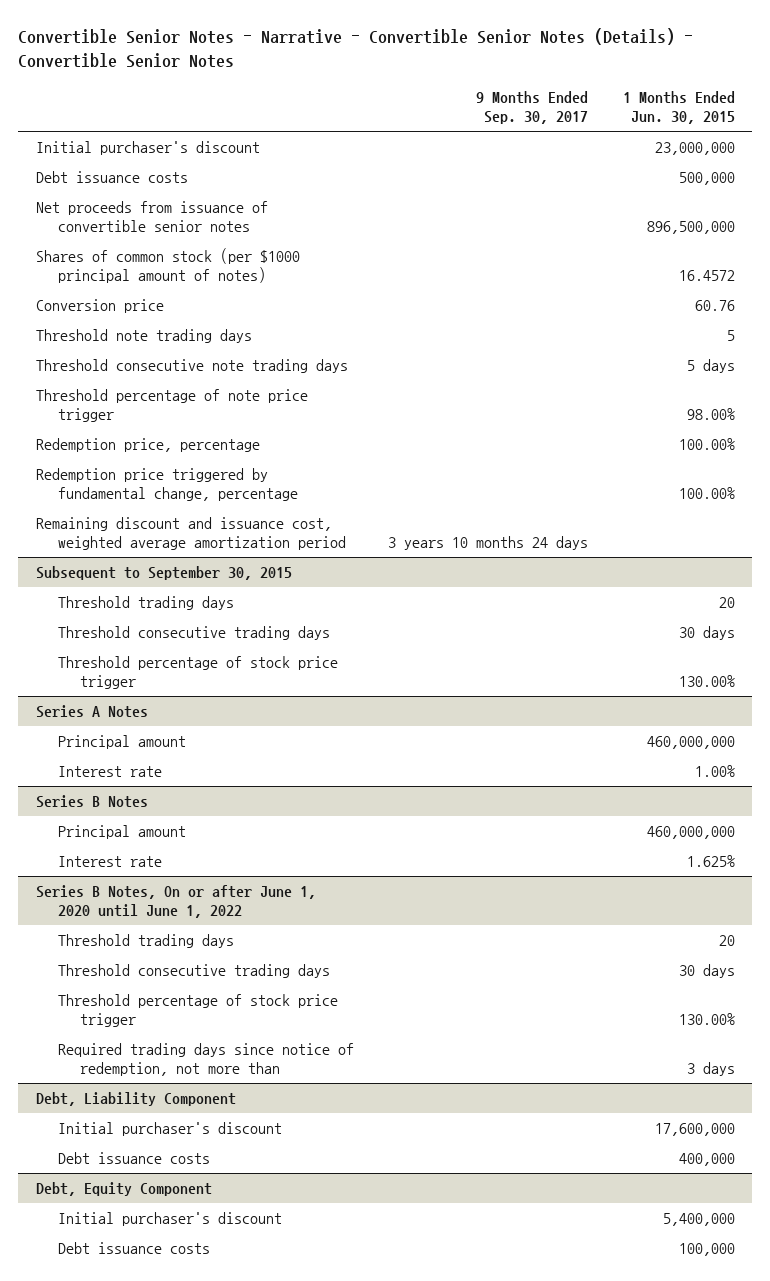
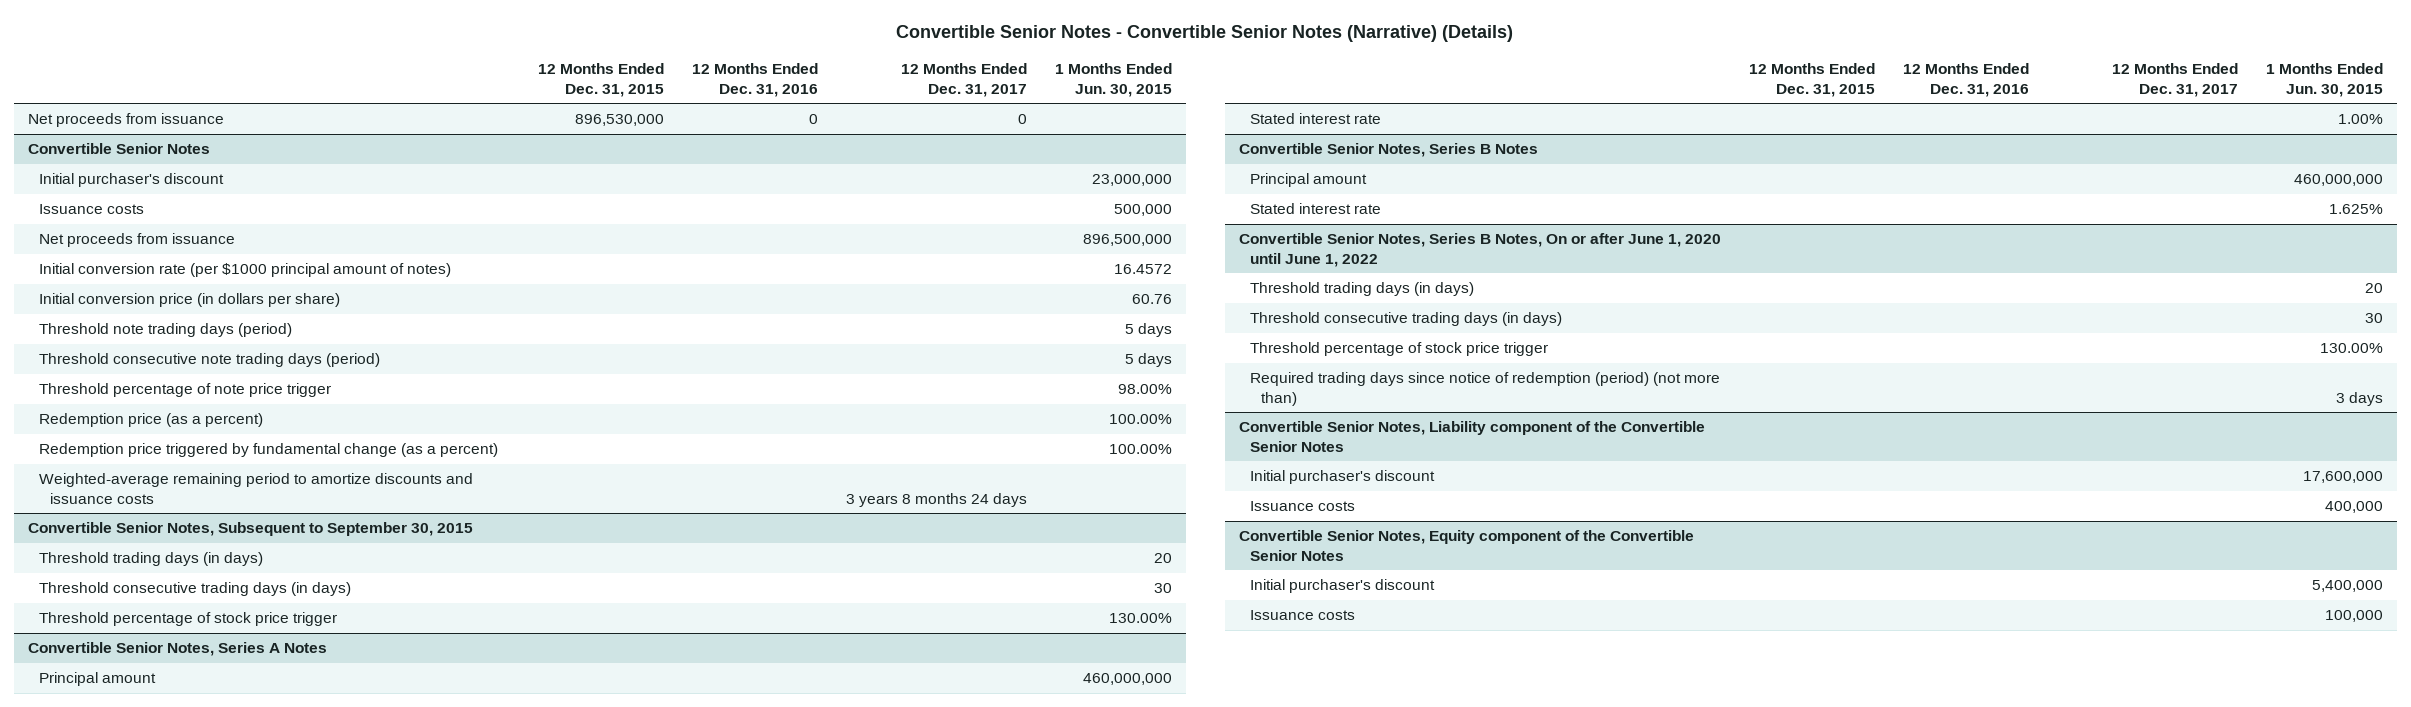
- Convertible Senior Notes - Narrative - Convertible Senior Notes (Details) - Convertible Senior Notes
+ Convertible Senior Notes - Convertible Senior Notes (Narrative) (Details)
- | 9 Months Ended Sep. 30, 2017 | 1 Months Ended Jun. 30, 2015
+ | 12 Months Ended Dec. 31, 2015 | 12 Months Ended Dec. 31, 2016 | 12 Months Ended Dec. 31, 2017 | 1 Months Ended Jun. 30, 2015
+ Net proceeds from issuance | 896,530,000 | 0 | 0 |
+ Convertible Senior Notes
- Debt issuance costs | | 500,000
- Net proceeds from issuance of convertible senior notes | | 896,500,000
- Shares of common stock (per $1000 principal amount of notes) | | 16.4572
- Conversion price | | 60.76
- Threshold note trading days | | 5
- Threshold consecutive note trading days | | 5 days
+ Issuance costs | | | | 500,000
+ Net proceeds from issuance | | | | 896,500,000
+ Initial conversion rate (per $1000 principal amount of notes) | | | | 16.4572
+ Initial conversion price (in dollars per share) | | | | 60.76
+ Threshold note trading days (period) | | | | 5 days
+ Threshold consecutive note trading days (period) | | | | 5 days
- Redemption price, percentage | | 100.00%
- Redemption price triggered by fundamental change, percentage | | 100.00%
- Remaining discount and issuance cost, weighted average amortization period | 3 years 10 months 24 days |
- Subsequent to September 30, 2015
- Threshold trading days | | 20
- Threshold consecutive trading days | | 30 days
+ Redemption price (as a percent) | | | | 100.00%
+ Redemption price triggered by fundamental change (as a percent) | | | | 100.00%
+ Weighted-average remaining period to amortize discounts and issuance costs | | | 3 years 8 months 24 days |
+ Convertible Senior Notes, Subsequent to September 30, 2015
+ Threshold trading days (in days) | | | | 20
+ Threshold consecutive trading days (in days) | | | | 30
- Series A Notes
+ Convertible Senior Notes, Series A Notes
- Interest rate | | 1.00%
- Series B Notes
+ Stated interest rate | | | | 1.00%
+ Convertible Senior Notes, Series B Notes
- Interest rate | | 1.625%
- Series B Notes, On or after June 1, 2020 until June 1, 2022
- Threshold trading days | | 20
- Threshold consecutive trading days | | 30 days
+ Stated interest rate | | | | 1.625%
+ Convertible Senior Notes, Series B Notes, On or after June 1, 2020 until June 1, 2022
+ Threshold trading days (in days) | | | | 20
+ Threshold consecutive trading days (in days) | | | | 30
- Required trading days since notice of redemption, not more than | | 3 days
- Debt, Liability Component
+ Required trading days since notice of redemption (period) (not more than) | | | | 3 days
+ Convertible Senior Notes, Liability component of the Convertible Senior Notes
- Debt issuance costs | | 400,000
- Debt, Equity Component
+ Issuance costs | | | | 400,000
+ Convertible Senior Notes, Equity component of the Convertible Senior Notes
- Debt issuance costs | | 100,000
+ Issuance costs | | | | 100,000

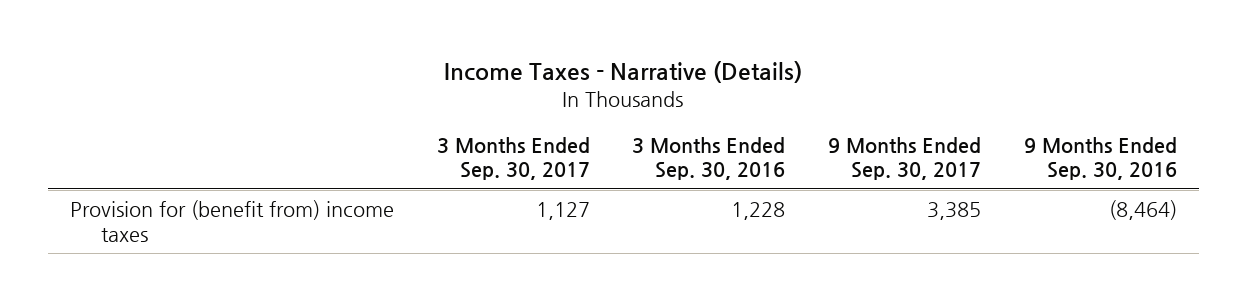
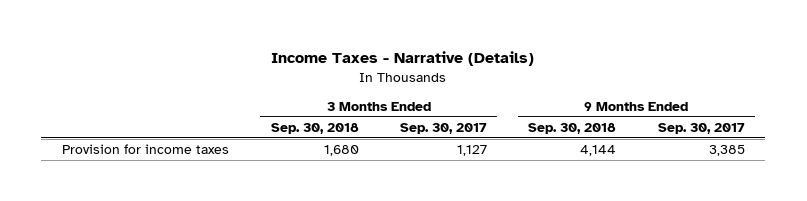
- | 3 Months Ended Sep. 30, 2017 | 3 Months Ended Sep. 30, 2016 | 9 Months Ended Sep. 30, 2017 | 9 Months Ended Sep. 30, 2016
+ | 3 Months Ended Sep. 30, 2018 | 3 Months Ended Sep. 30, 2017 | 9 Months Ended Sep. 30, 2018 | 9 Months Ended Sep. 30, 2017
- Provision for (benefit from) income taxes | 1,127 | 1,228 | 3,385 | (8,464)
+ Provision for income taxes | 1,680 | 1,127 | 4,144 | 3,385

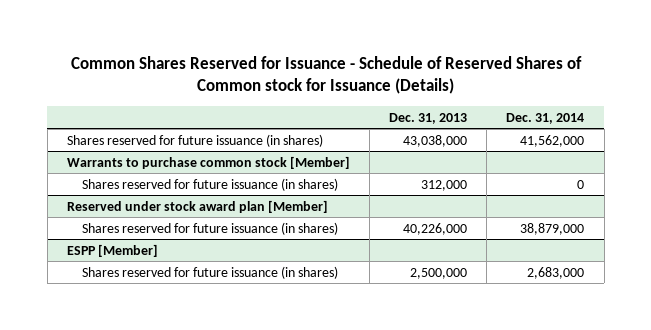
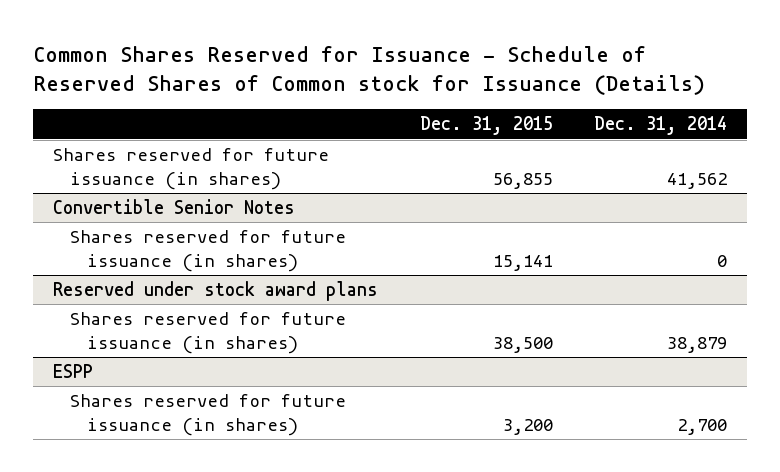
- | Dec. 31, 2013 | Dec. 31, 2014
+ | Dec. 31, 2015 | Dec. 31, 2014
- Shares reserved for future issuance (in shares) | 43,038,000 | 41,562,000
- Warrants to purchase common stock [Member]
+ Shares reserved for future issuance (in shares) | 56,855 | 41,562
+ Convertible Senior Notes
- Reserved under stock award plan [Member]
- Shares reserved for future issuance (in shares) | 40,226,000 | 38,879,000
- ESPP [Member]
- Shares reserved for future issuance (in shares) | 2,500,000 | 2,683,000
+ Reserved under stock award plans
+ Shares reserved for future issuance (in shares) | 38,500 | 38,879
+ ESPP
+ Shares reserved for future issuance (in shares) | 3,200 | 2,700

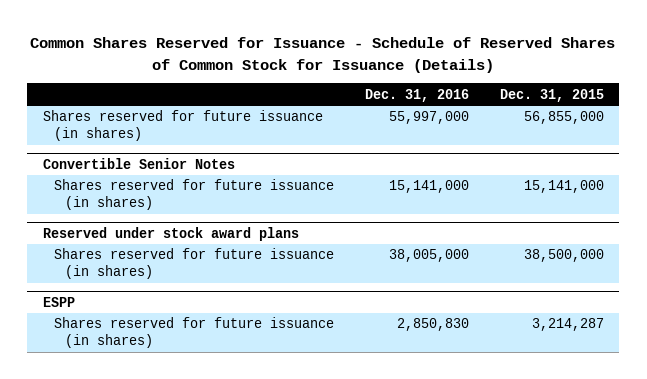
- Common Shares Reserved for Issuance - Schedule of Reserved Shares of Common stock for Issuance (Details)
+ Common Shares Reserved for Issuance - Schedule of Reserved Shares of Common Stock for Issuance (Details)
- | Dec. 31, 2015 | Dec. 31, 2014
+ | Dec. 31, 2016 | Dec. 31, 2015
- Shares reserved for future issuance (in shares) | 56,855 | 41,562
+ Shares reserved for future issuance (in shares) | 55,997,000 | 56,855,000
@ Convertible Senior Notes
- Shares reserved for future issuance (in shares) | 15,141 | 0
+ Shares reserved for future issuance (in shares) | 15,141,000 | 15,141,000
@ Reserved under stock award plans
- Shares reserved for future issuance (in shares) | 38,500 | 38,879
+ Shares reserved for future issuance (in shares) | 38,005,000 | 38,500,000
@ ESPP
- Shares reserved for future issuance (in shares) | 3,200 | 2,700
+ Shares reserved for future issuance (in shares) | 2,850,830 | 3,214,287

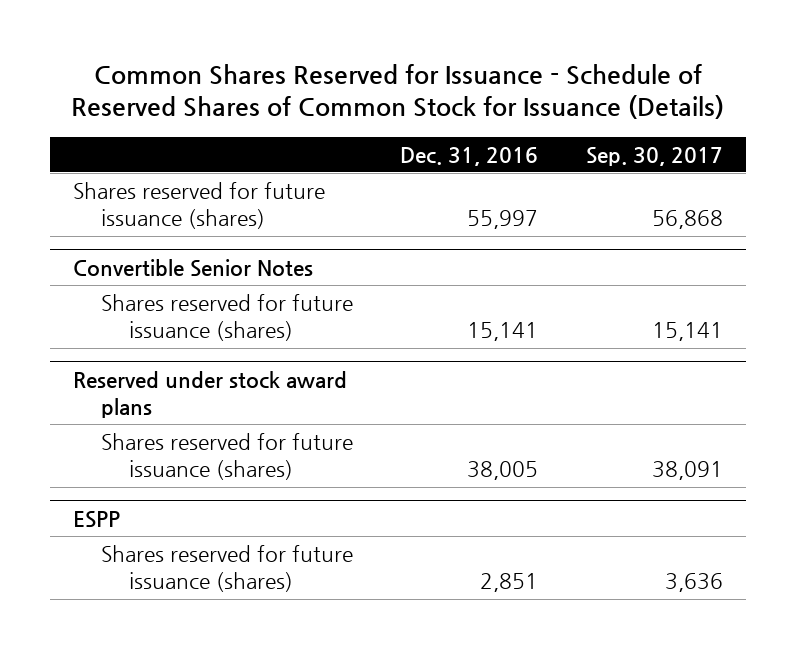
- | Dec. 31, 2016 | Dec. 31, 2015
+ | Dec. 31, 2016 | Sep. 30, 2017
- Shares reserved for future issuance (in shares) | 55,997,000 | 56,855,000
+ Shares reserved for future issuance (shares) | 55,997 | 56,868
@ Convertible Senior Notes
- Shares reserved for future issuance (in shares) | 15,141,000 | 15,141,000
+ Shares reserved for future issuance (shares) | 15,141 | 15,141
@ Reserved under stock award plans
- Shares reserved for future issuance (in shares) | 38,005,000 | 38,500,000
+ Shares reserved for future issuance (shares) | 38,005 | 38,091
@ ESPP
- Shares reserved for future issuance (in shares) | 2,850,830 | 3,214,287
+ Shares reserved for future issuance (shares) | 2,851 | 3,636

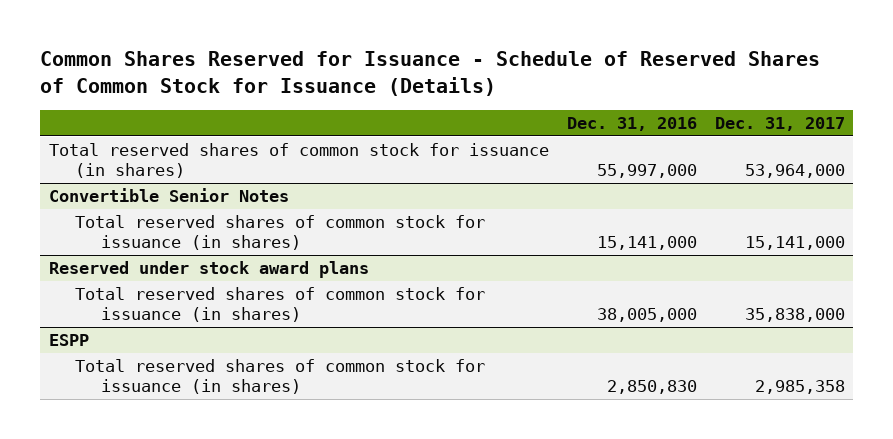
- | Dec. 31, 2016 | Sep. 30, 2017
+ | Dec. 31, 2016 | Dec. 31, 2017
- Shares reserved for future issuance (shares) | 55,997 | 56,868
+ Total reserved shares of common stock for issuance (in shares) | 55,997,000 | 53,964,000
@ Convertible Senior Notes
- Shares reserved for future issuance (shares) | 15,141 | 15,141
+ Total reserved shares of common stock for issuance (in shares) | 15,141,000 | 15,141,000
@ Reserved under stock award plans
- Shares reserved for future issuance (shares) | 38,005 | 38,091
+ Total reserved shares of common stock for issuance (in shares) | 38,005,000 | 35,838,000
@ ESPP
- Shares reserved for future issuance (shares) | 2,851 | 3,636
+ Total reserved shares of common stock for issuance (in shares) | 2,850,830 | 2,985,358

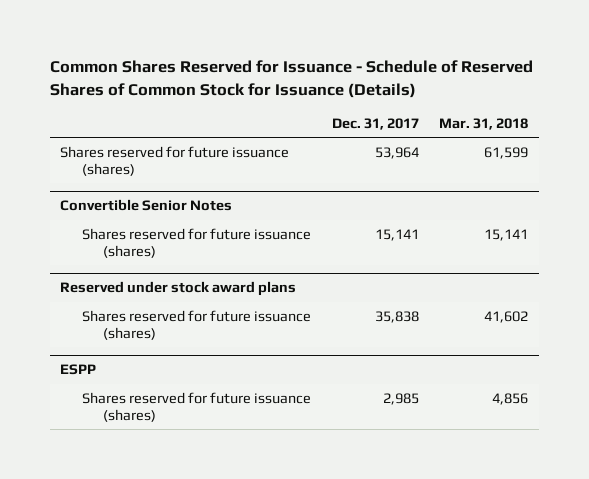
- | Dec. 31, 2016 | Dec. 31, 2017
+ | Dec. 31, 2017 | Mar. 31, 2018
- Total reserved shares of common stock for issuance (in shares) | 55,997,000 | 53,964,000
+ Shares reserved for future issuance (shares) | 53,964 | 61,599
@ Convertible Senior Notes
- Total reserved shares of common stock for issuance (in shares) | 15,141,000 | 15,141,000
+ Shares reserved for future issuance (shares) | 15,141 | 15,141
@ Reserved under stock award plans
- Total reserved shares of common stock for issuance (in shares) | 38,005,000 | 35,838,000
+ Shares reserved for future issuance (shares) | 35,838 | 41,602
@ ESPP
- Total reserved shares of common stock for issuance (in shares) | 2,850,830 | 2,985,358
+ Shares reserved for future issuance (shares) | 2,985 | 4,856

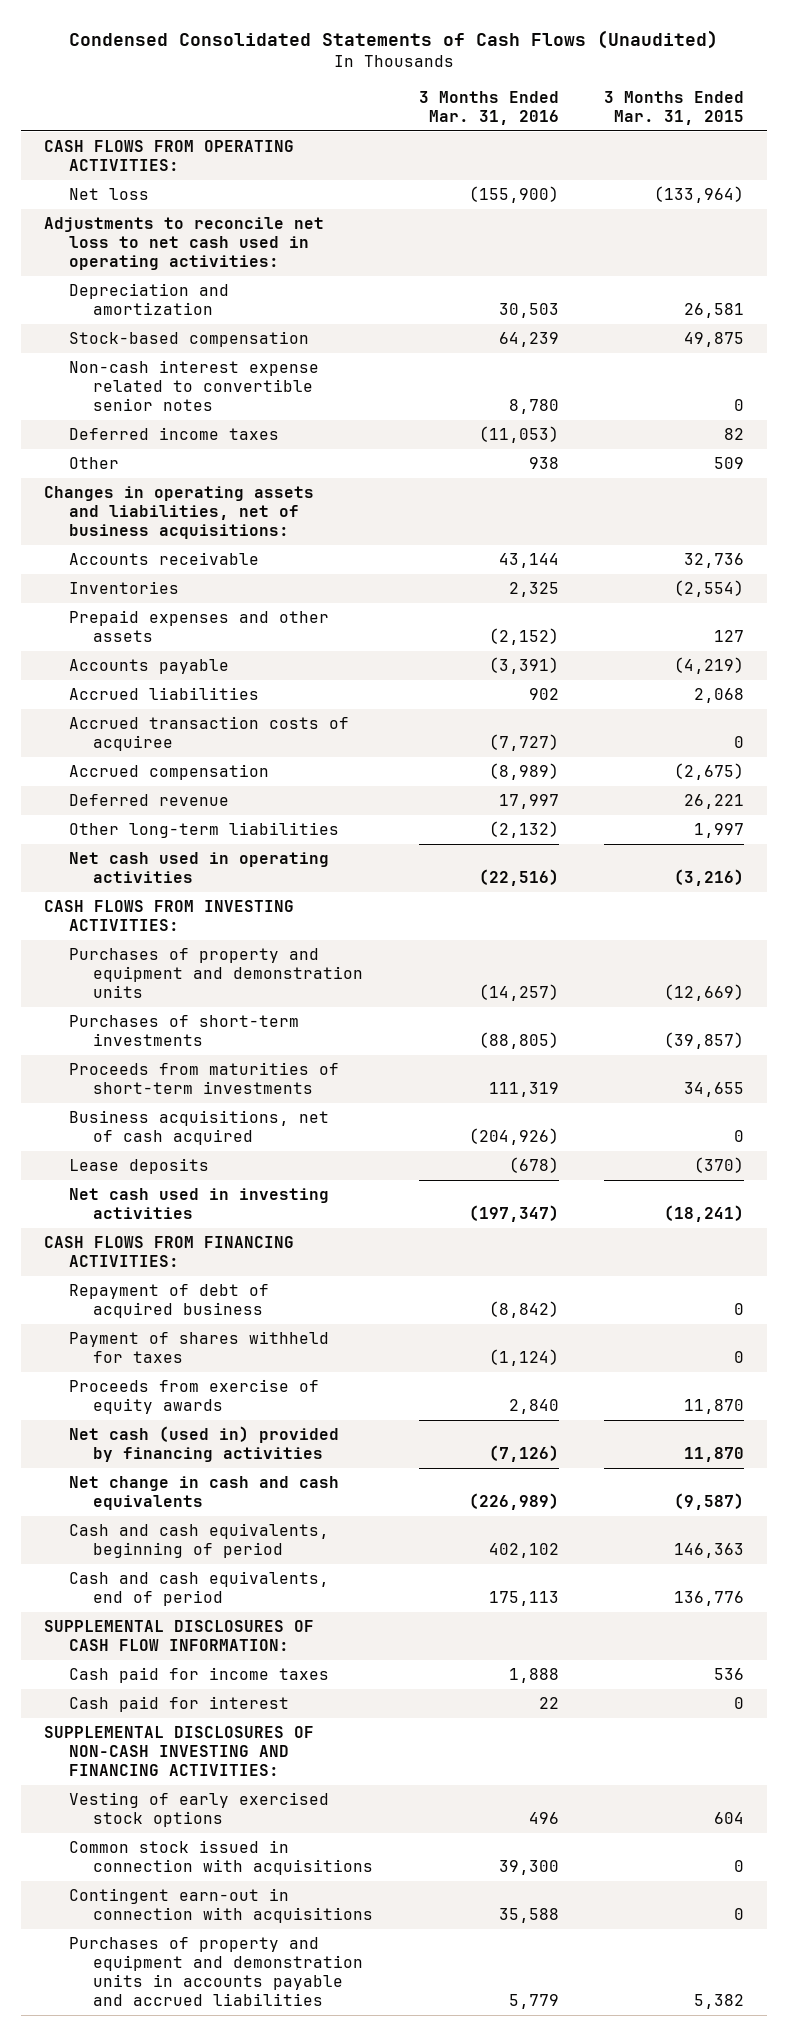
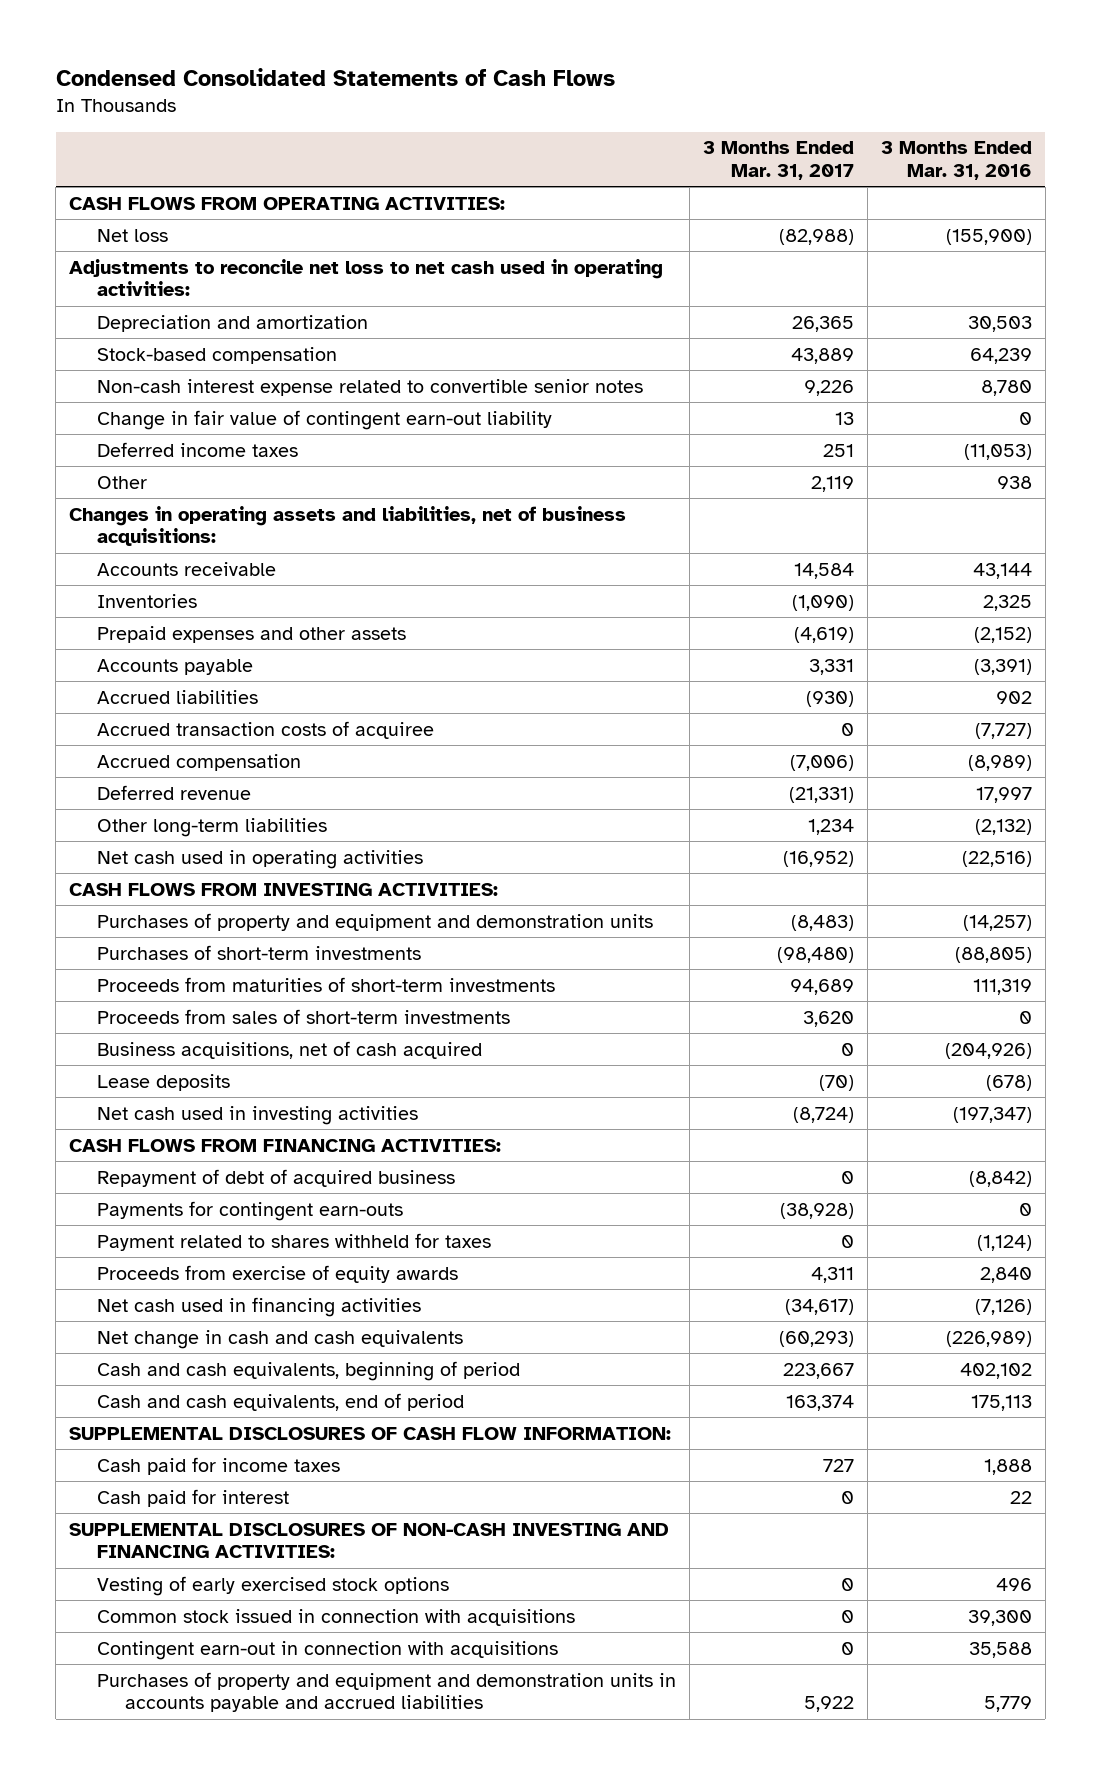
- Condensed Consolidated Statements of Cash Flows (Unaudited)
+ Condensed Consolidated Statements of Cash Flows
- | 3 Months Ended Mar. 31, 2016 | 3 Months Ended Mar. 31, 2015
+ | 3 Months Ended Mar. 31, 2017 | 3 Months Ended Mar. 31, 2016
+ Change in fair value of contingent earn-out liability | 13 | 0
+ Proceeds from sales of short-term investments | 3,620 | 0
- Payment of shares withheld for taxes | (1,124) | 0
+ Payments for contingent earn-outs | (38,928) | 0
+ Payment related to shares withheld for taxes | 0 | (1,124)
- Net cash (used in) provided by financing activities | (7,126) | 11,870
+ Net cash used in financing activities | (34,617) | (7,126)

